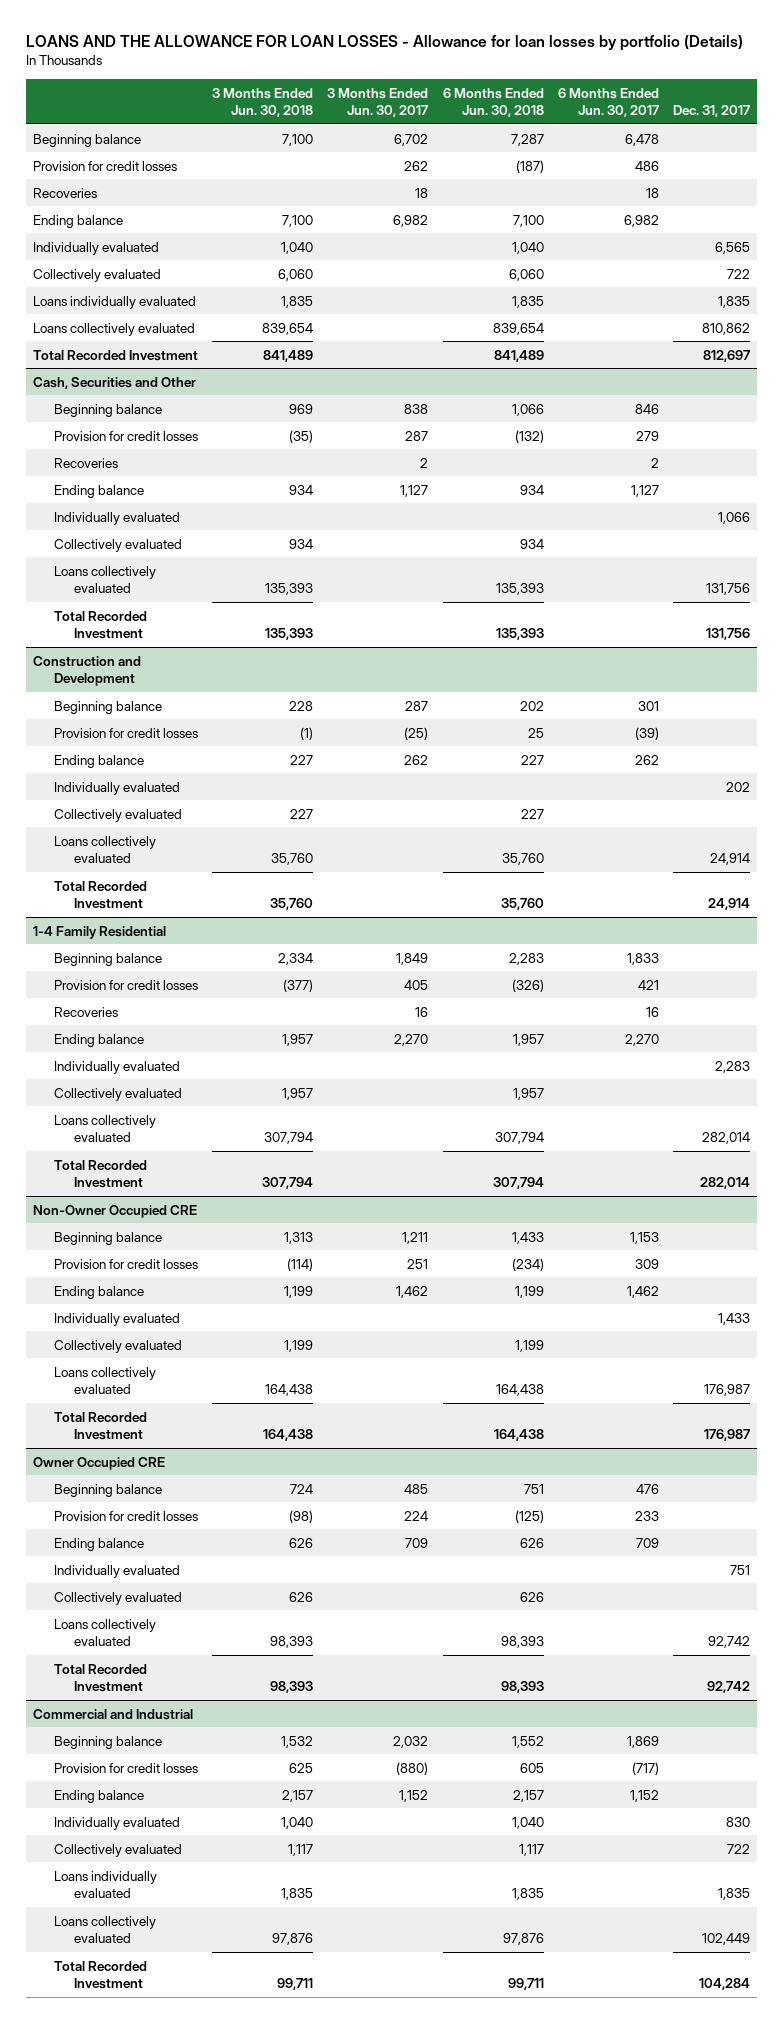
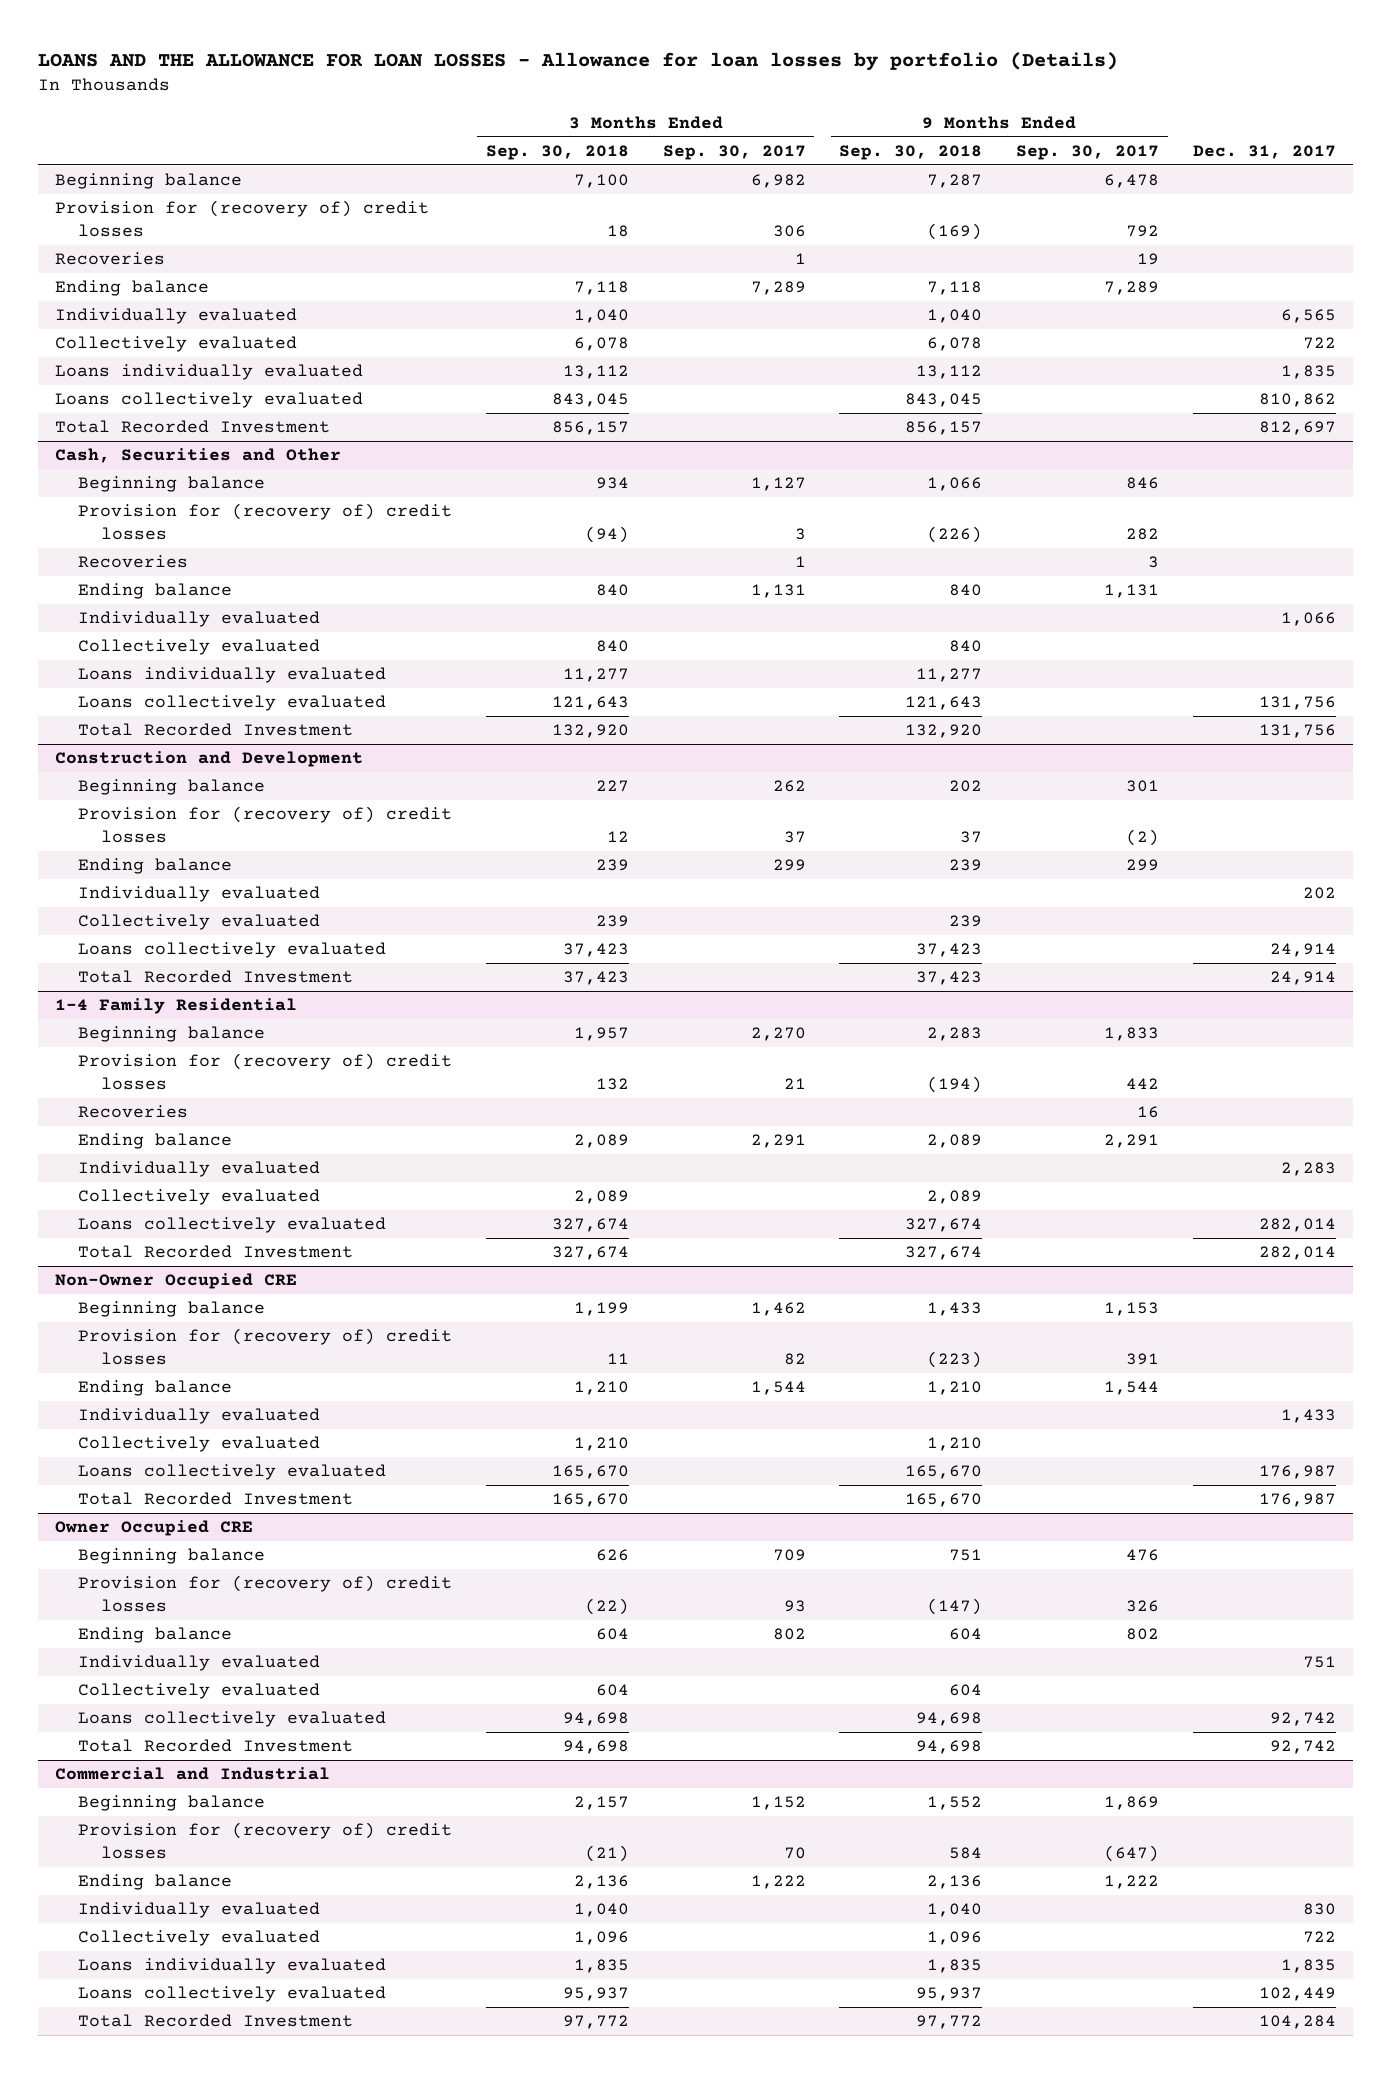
- | 3 Months Ended Jun. 30, 2018 | 3 Months Ended Jun. 30, 2017 | 6 Months Ended Jun. 30, 2018 | 6 Months Ended Jun. 30, 2017 | Dec. 31, 2017
+ | 3 Months Ended Sep. 30, 2018 | 3 Months Ended Sep. 30, 2017 | 9 Months Ended Sep. 30, 2018 | 9 Months Ended Sep. 30, 2017 | Dec. 31, 2017
- Provision for credit losses | | 262 | (187) | 486 |
+ Provision for (recovery of) credit losses | 18 | 306 | (169) | 792 |
@ Cash, Securities and Other
- Provision for credit losses | (35) | 287 | (132) | 279 |
+ Provision for (recovery of) credit losses | (94) | 3 | (226) | 282 |
+ Loans individually evaluated | 11,277 | | 11,277 | |
@ Construction and Development
- Provision for credit losses | (1) | (25) | 25 | (39) |
+ Provision for (recovery of) credit losses | 12 | 37 | 37 | (2) |
@ 1-4 Family Residential
- Provision for credit losses | (377) | 405 | (326) | 421 |
+ Provision for (recovery of) credit losses | 132 | 21 | (194) | 442 |
@ Non-Owner Occupied CRE
- Provision for credit losses | (114) | 251 | (234) | 309 |
+ Provision for (recovery of) credit losses | 11 | 82 | (223) | 391 |
@ Owner Occupied CRE
- Provision for credit losses | (98) | 224 | (125) | 233 |
+ Provision for (recovery of) credit losses | (22) | 93 | (147) | 326 |
@ Commercial and Industrial
- Provision for credit losses | 625 | (880) | 605 | (717) |
+ Provision for (recovery of) credit losses | (21) | 70 | 584 | (647) |

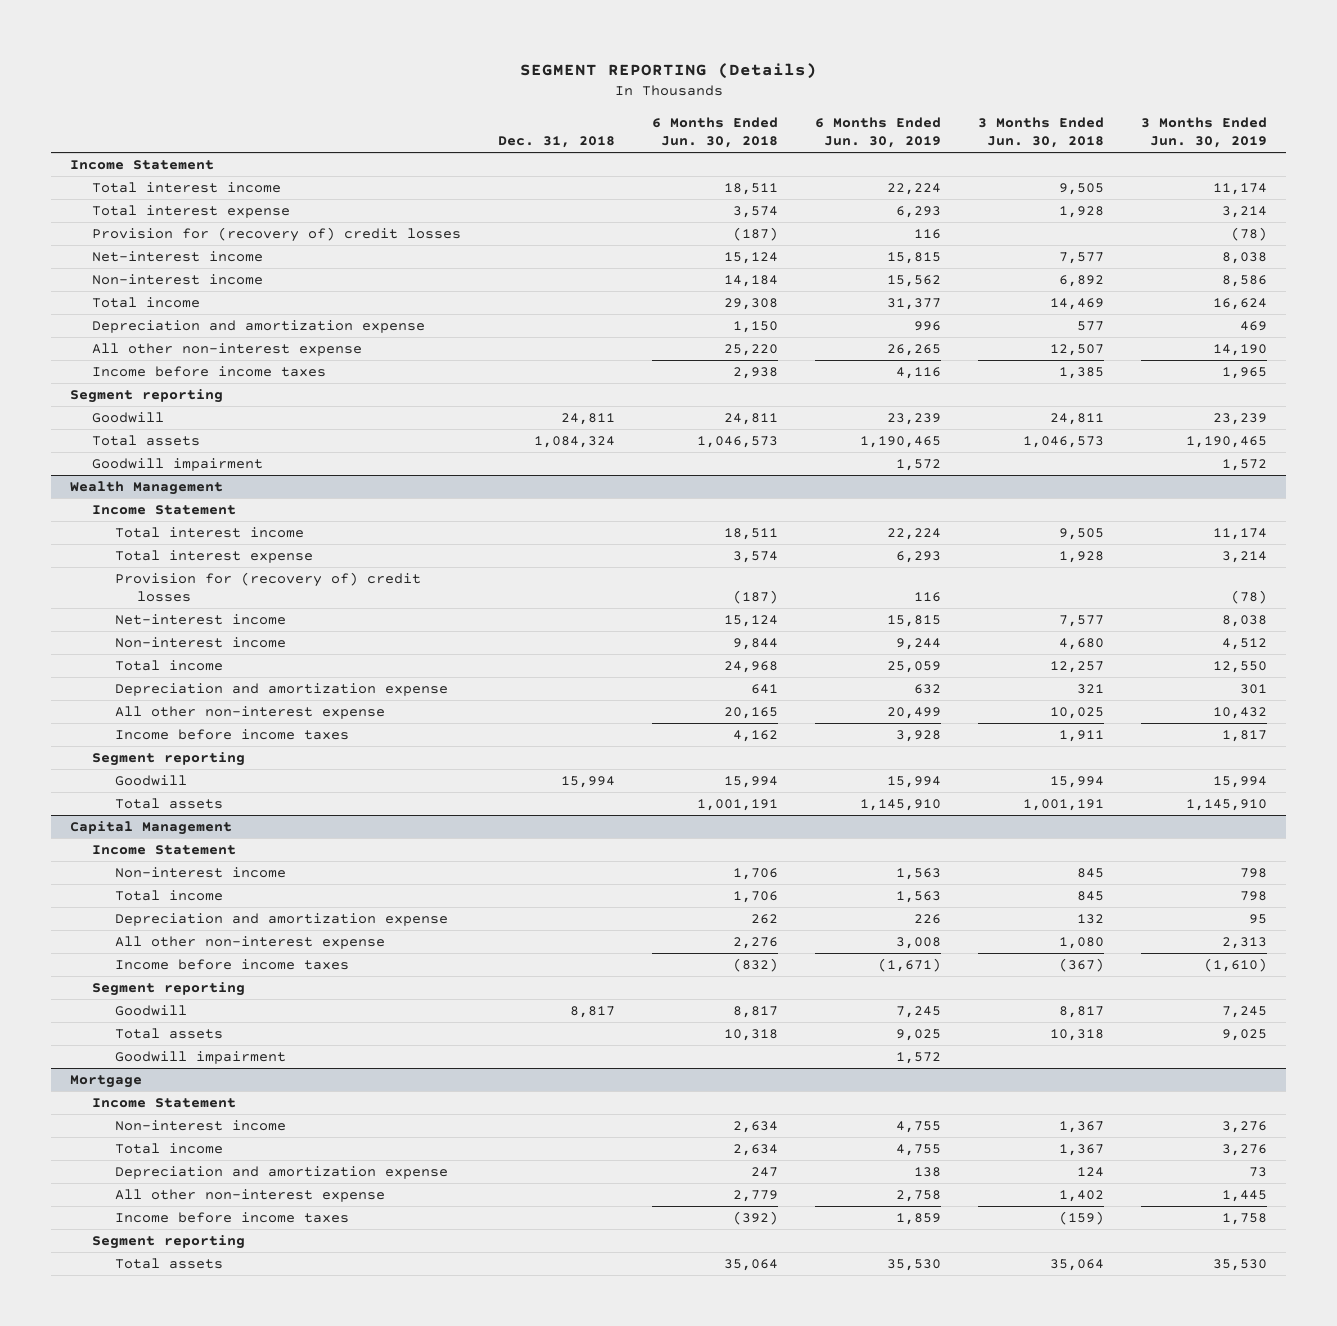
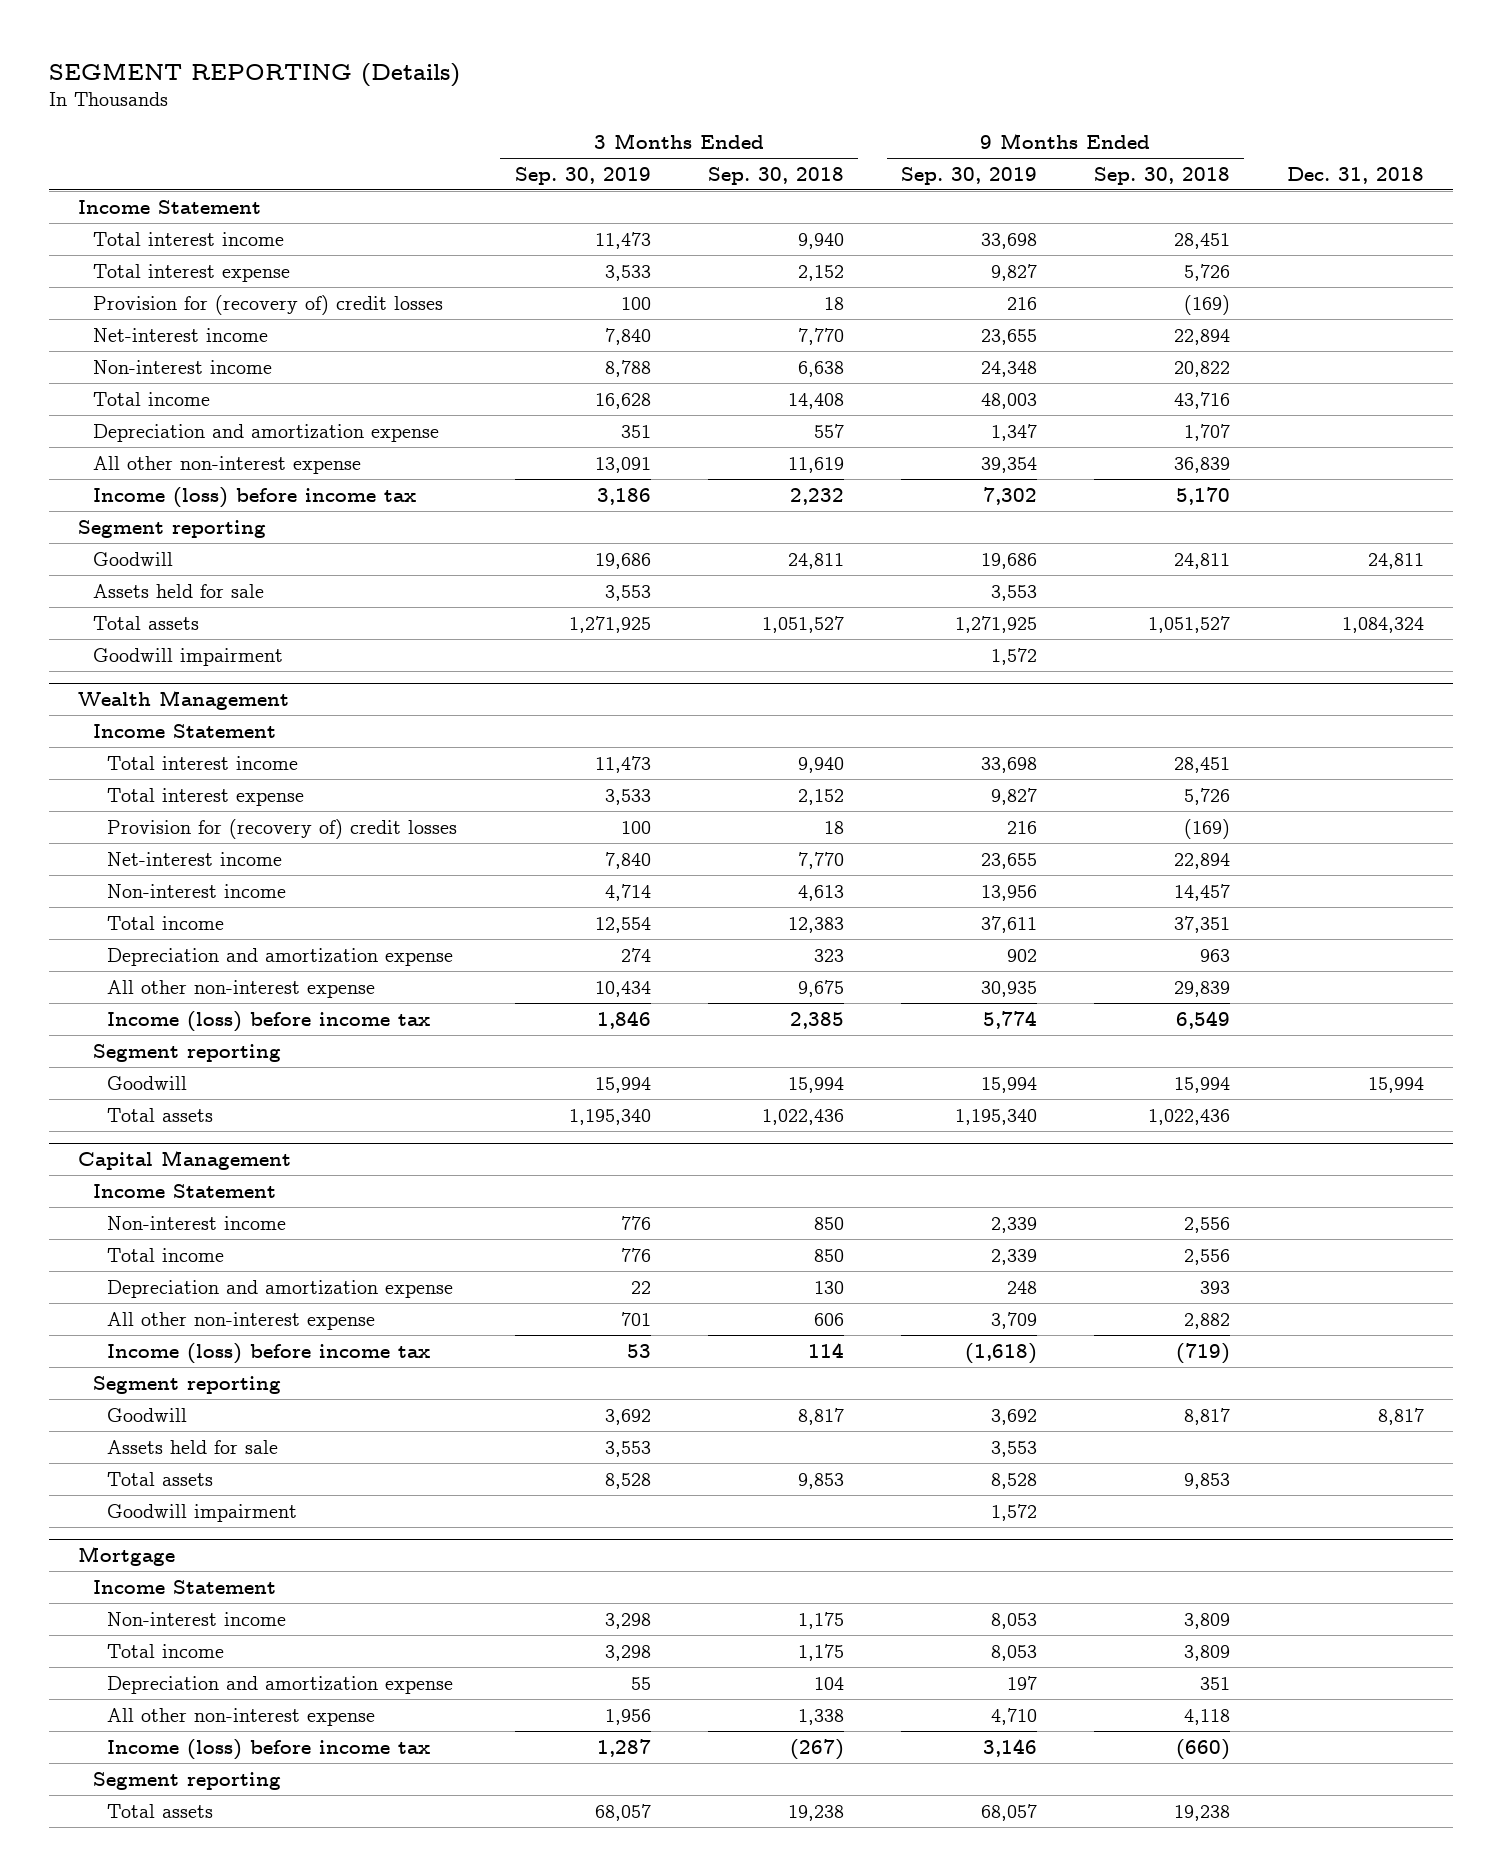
- | Dec. 31, 2018 | 6 Months Ended Jun. 30, 2018 | 6 Months Ended Jun. 30, 2019 | 3 Months Ended Jun. 30, 2018 | 3 Months Ended Jun. 30, 2019
+ | 3 Months Ended Sep. 30, 2019 | 3 Months Ended Sep. 30, 2018 | 9 Months Ended Sep. 30, 2019 | 9 Months Ended Sep. 30, 2018 | Dec. 31, 2018
- Income before income taxes | | 2,938 | 4,116 | 1,385 | 1,965
+ Income (loss) before income tax | 3,186 | 2,232 | 7,302 | 5,170 |
+ Assets held for sale | 3,553 | | 3,553 | |
@ Wealth Management
- Income before income taxes | | 4,162 | 3,928 | 1,911 | 1,817
+ Income (loss) before income tax | 1,846 | 2,385 | 5,774 | 6,549 |
@ Capital Management
- Income before income taxes | | (832) | (1,671) | (367) | (1,610)
+ Income (loss) before income tax | 53 | 114 | (1,618) | (719) |
+ Assets held for sale | 3,553 | | 3,553 | |
@ Mortgage
- Income before income taxes | | (392) | 1,859 | (159) | 1,758
+ Income (loss) before income tax | 1,287 | (267) | 3,146 | (660) |

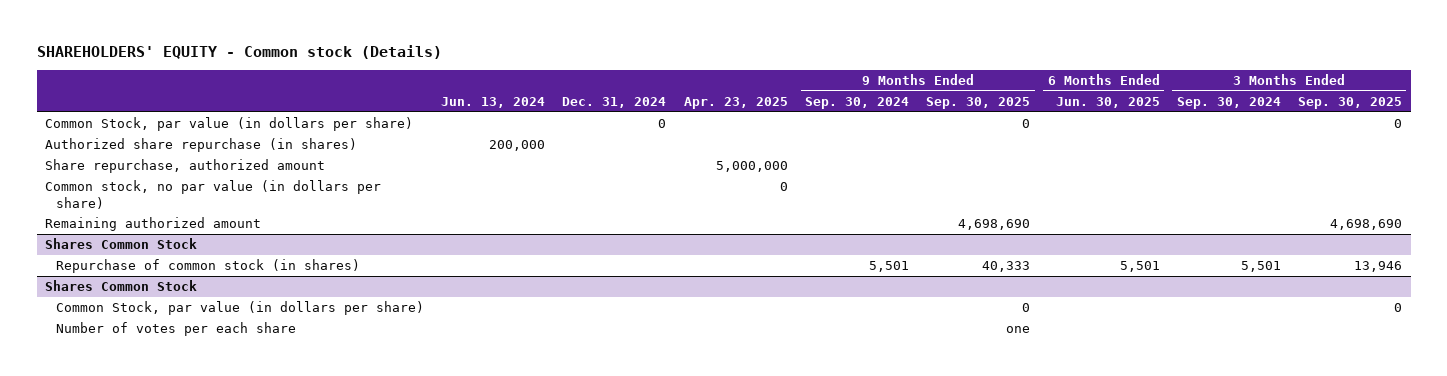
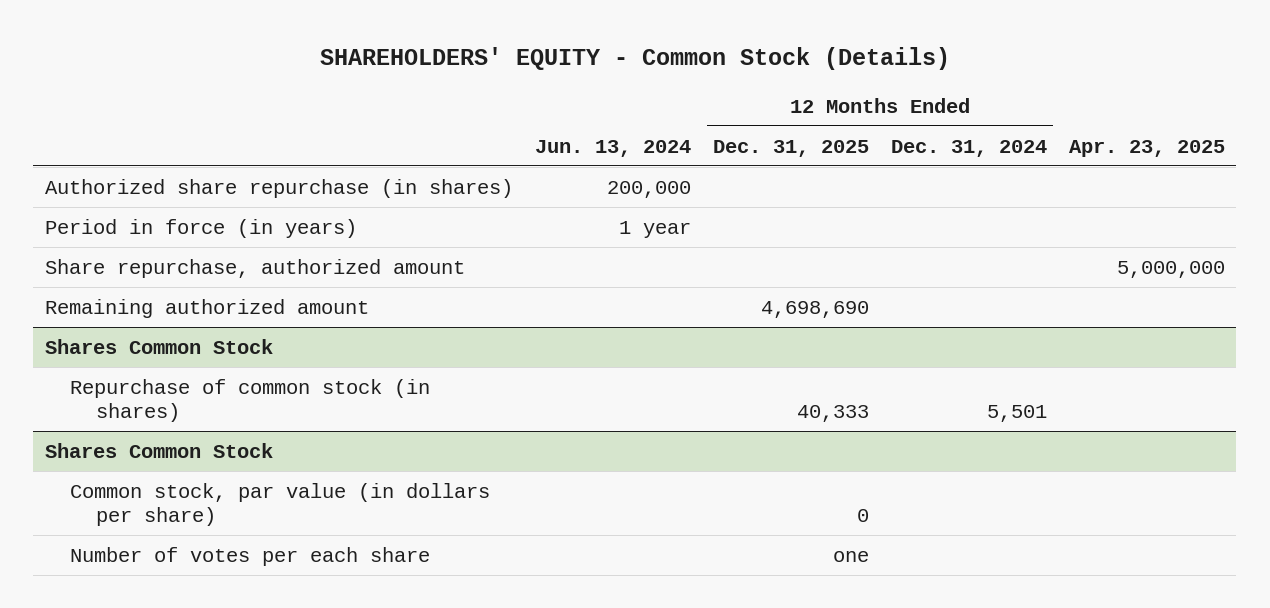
- SHAREHOLDERS' EQUITY - Common stock (Details)
+ SHAREHOLDERS' EQUITY - Common Stock (Details)
- | Jun. 13, 2024 | Dec. 31, 2024 | Apr. 23, 2025 | 9 Months Ended Sep. 30, 2024 | 9 Months Ended Sep. 30, 2025 | 6 Months Ended Jun. 30, 2025 | 3 Months Ended Sep. 30, 2024 | 3 Months Ended Sep. 30, 2025
+ | Jun. 13, 2024 | 12 Months Ended Dec. 31, 2025 | 12 Months Ended Dec. 31, 2024 | Apr. 23, 2025
- Common Stock, par value (in dollars per share) | | 0 | | | 0 | | | 0
+ Period in force (in years) | 1 year | | |
- Common stock, no par value (in dollars per share) | | | 0 | | | | |
@ Shares Common Stock
- Common Stock, par value (in dollars per share) | | | | | 0 | | | 0
+ Common stock, par value (in dollars per share) | | 0 | |

